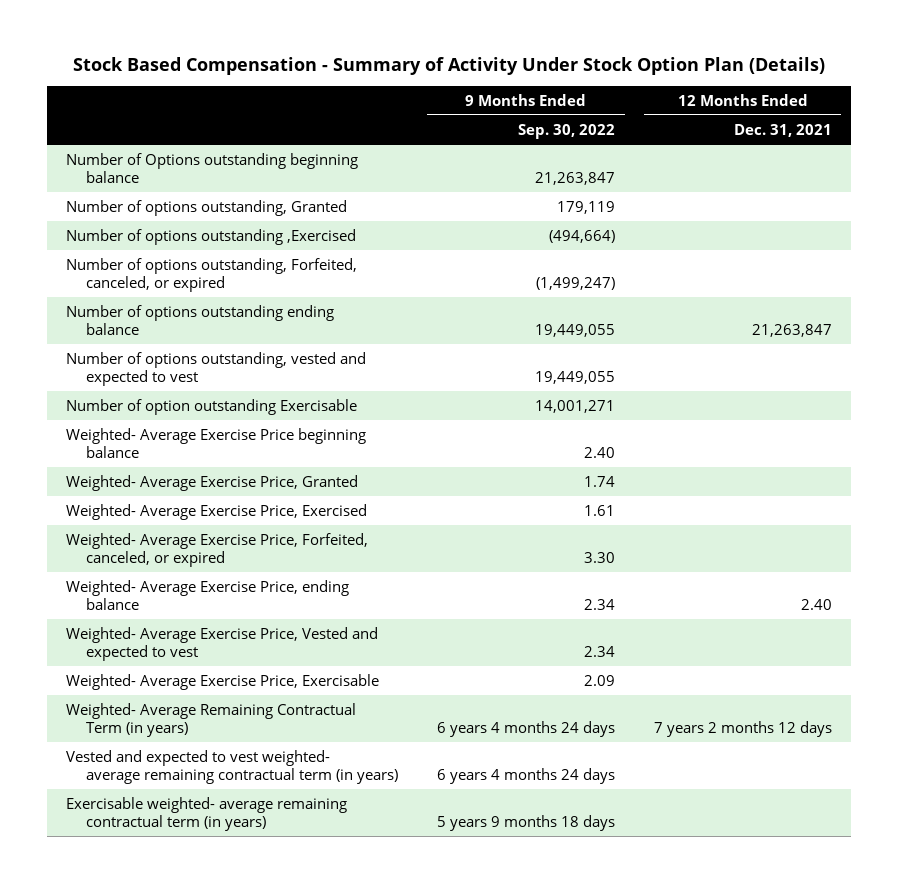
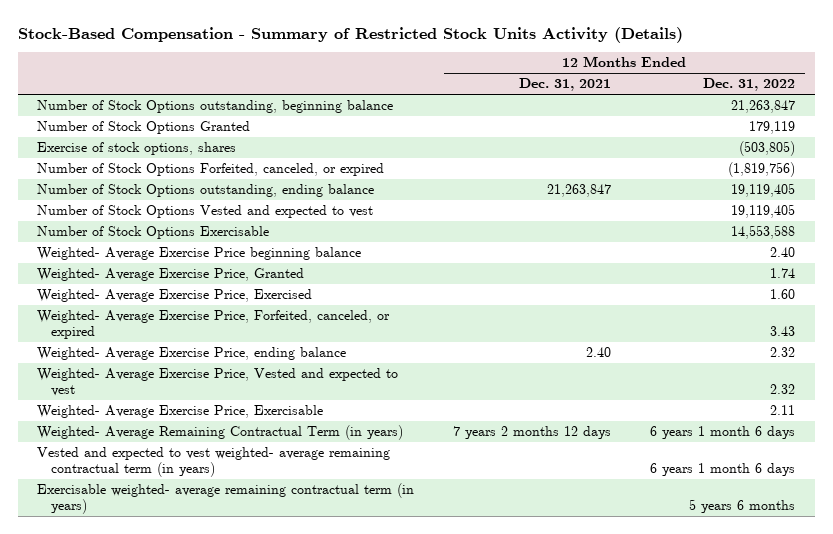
- Stock Based Compensation - Summary of Activity Under Stock Option Plan (Details)
+ Stock-Based Compensation - Summary of Restricted Stock Units Activity (Details)
- | 9 Months Ended Sep. 30, 2022 | 12 Months Ended Dec. 31, 2021
+ | 12 Months Ended Dec. 31, 2021 | 12 Months Ended Dec. 31, 2022
- Number of Options outstanding beginning balance | 21,263,847 |
- Number of options outstanding, Granted | 179,119 |
- Number of options outstanding ,Exercised | (494,664) |
- Number of options outstanding, Forfeited, canceled, or expired | (1,499,247) |
- Number of options outstanding ending balance | 19,449,055 | 21,263,847
- Number of options outstanding, vested and expected to vest | 19,449,055 |
- Number of option outstanding Exercisable | 14,001,271 |
+ Number of Stock Options outstanding, beginning balance | | 21,263,847
+ Number of Stock Options Granted | | 179,119
+ Exercise of stock options, shares | | (503,805)
+ Number of Stock Options Forfeited, canceled, or expired | | (1,819,756)
+ Number of Stock Options outstanding, ending balance | 21,263,847 | 19,119,405
+ Number of Stock Options Vested and expected to vest | | 19,119,405
+ Number of Stock Options Exercisable | | 14,553,588

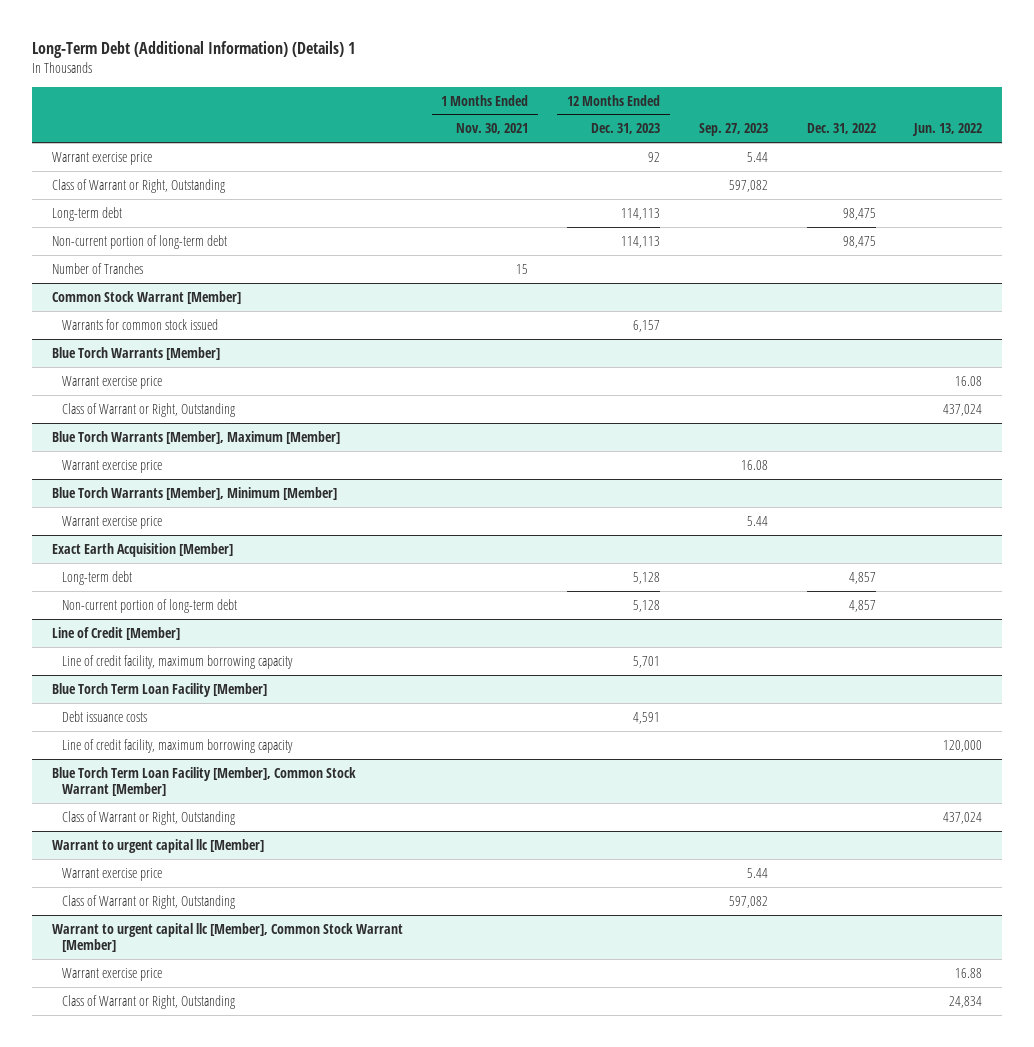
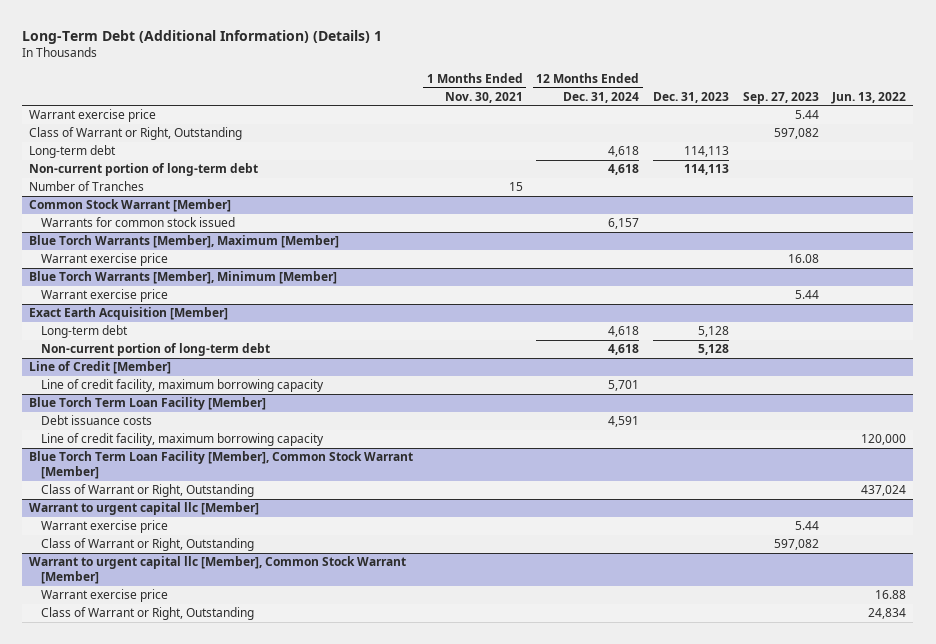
- | 1 Months Ended Nov. 30, 2021 | 12 Months Ended Dec. 31, 2023 | Sep. 27, 2023 | Dec. 31, 2022 | Jun. 13, 2022
+ | 1 Months Ended Nov. 30, 2021 | 12 Months Ended Dec. 31, 2024 | Dec. 31, 2023 | Sep. 27, 2023 | Jun. 13, 2022
- Blue Torch Warrants [Member]
- Warrant exercise price | | | | | 16.08
- Class of Warrant or Right, Outstanding | | | | | 437,024

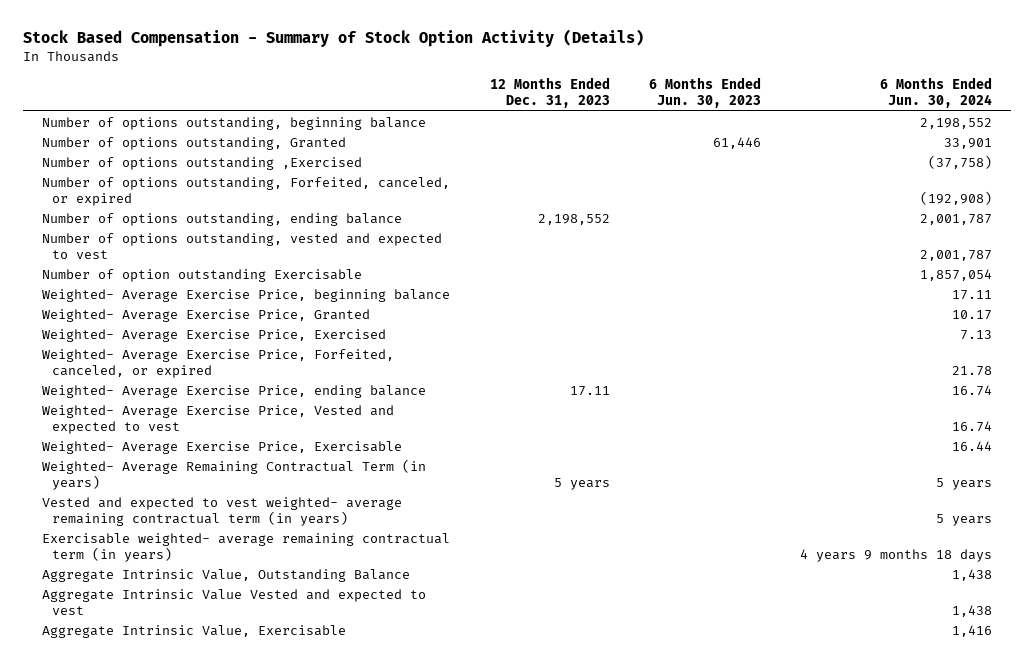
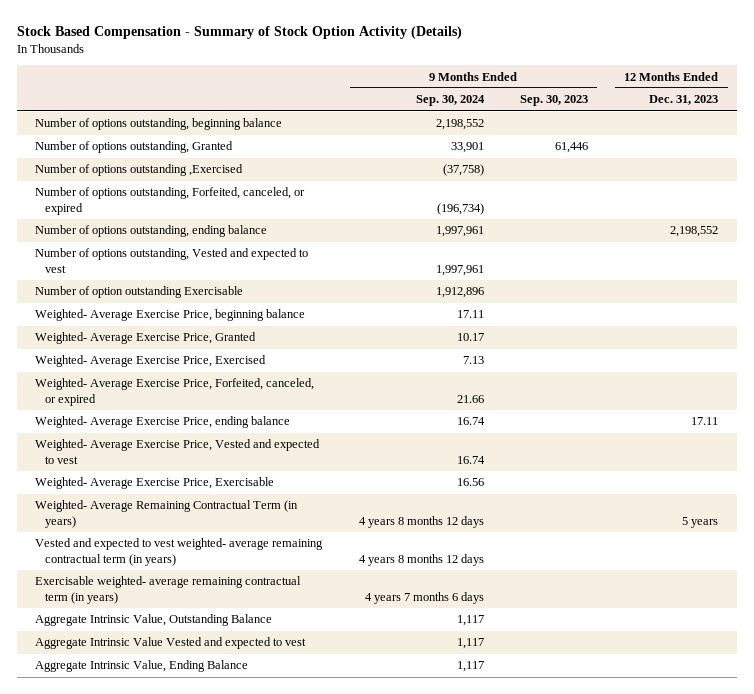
- | 12 Months Ended Dec. 31, 2023 | 6 Months Ended Jun. 30, 2023 | 6 Months Ended Jun. 30, 2024
+ | 9 Months Ended Sep. 30, 2024 | 9 Months Ended Sep. 30, 2023 | 12 Months Ended Dec. 31, 2023
- Number of options outstanding, vested and expected to vest | | | 2,001,787
+ Number of options outstanding, Vested and expected to vest | 1,997,961 | |
- Aggregate Intrinsic Value, Exercisable | | | 1,416
+ Aggregate Intrinsic Value, Ending Balance | 1,117 | |

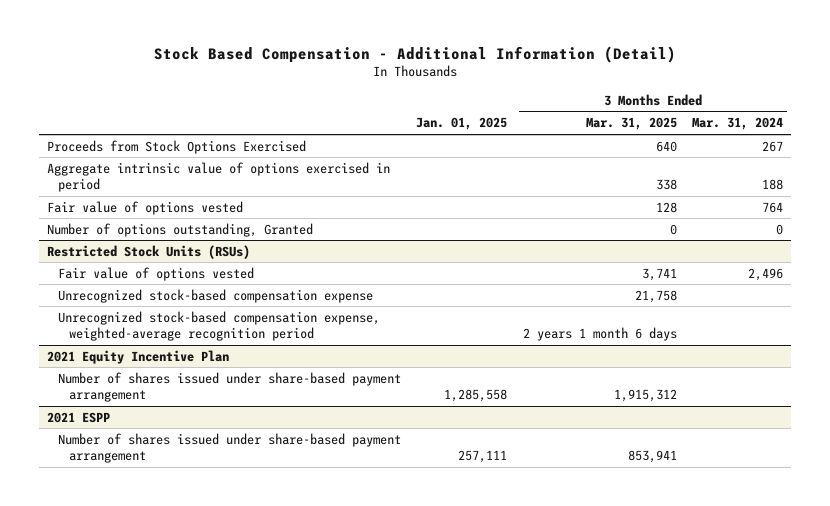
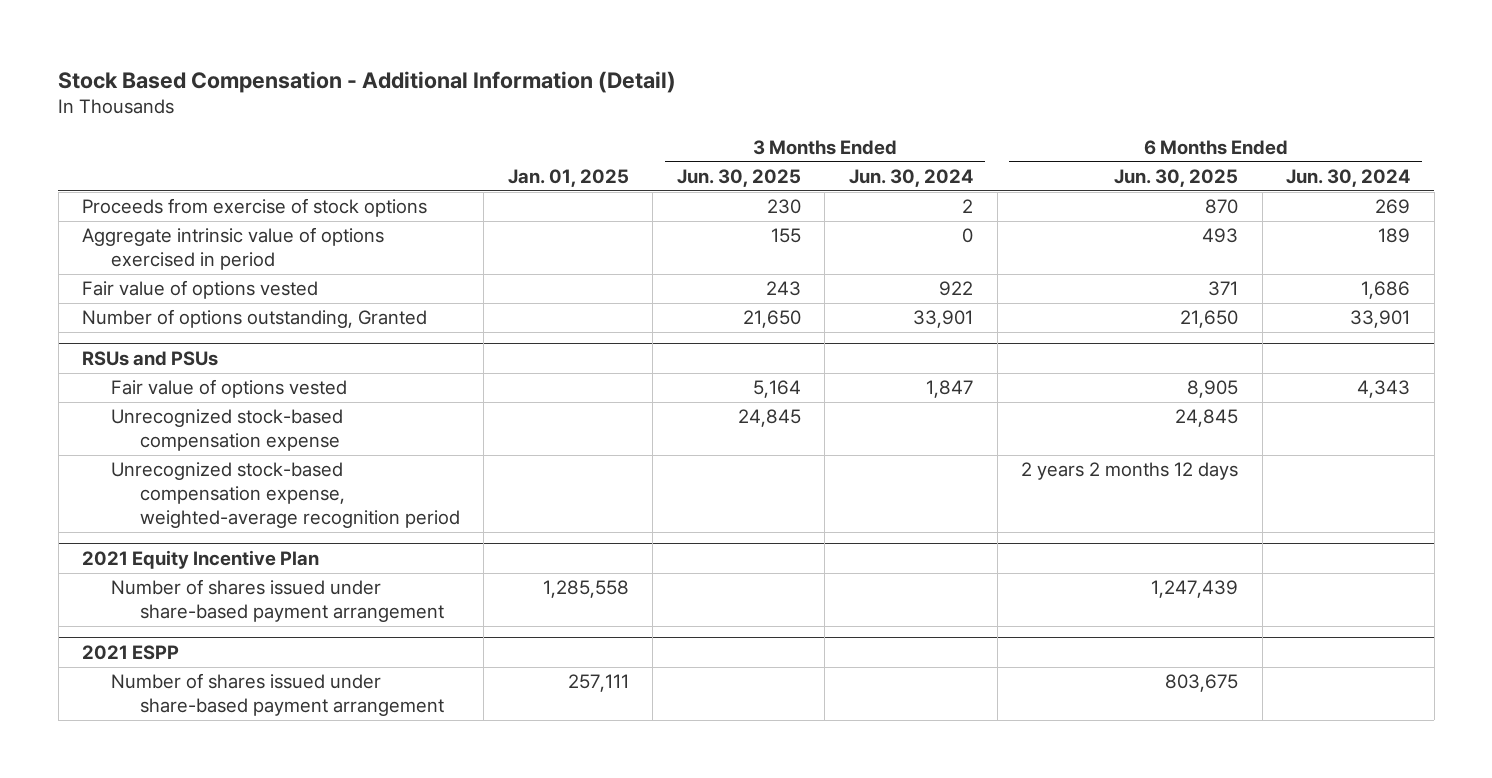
- | Jan. 01, 2025 | 3 Months Ended Mar. 31, 2025 | 3 Months Ended Mar. 31, 2024
+ | Jan. 01, 2025 | 3 Months Ended Jun. 30, 2025 | 3 Months Ended Jun. 30, 2024 | 6 Months Ended Jun. 30, 2025 | 6 Months Ended Jun. 30, 2024
- Proceeds from Stock Options Exercised | | 640 | 267
+ Proceeds from exercise of stock options | | 230 | 2 | 870 | 269
- Restricted Stock Units (RSUs)
- Fair value of options vested | | 3,741 | 2,496
- Unrecognized stock-based compensation expense | | 21,758 |
- Unrecognized stock-based compensation expense, weighted-average recognition period | | 2 years 1 month 6 days |
+ RSUs and PSUs
+ Fair value of options vested | | 5,164 | 1,847 | 8,905 | 4,343
+ Unrecognized stock-based compensation expense | | 24,845 | | 24,845 |
+ Unrecognized stock-based compensation expense, weighted-average recognition period | | | | 2 years 2 months 12 days |

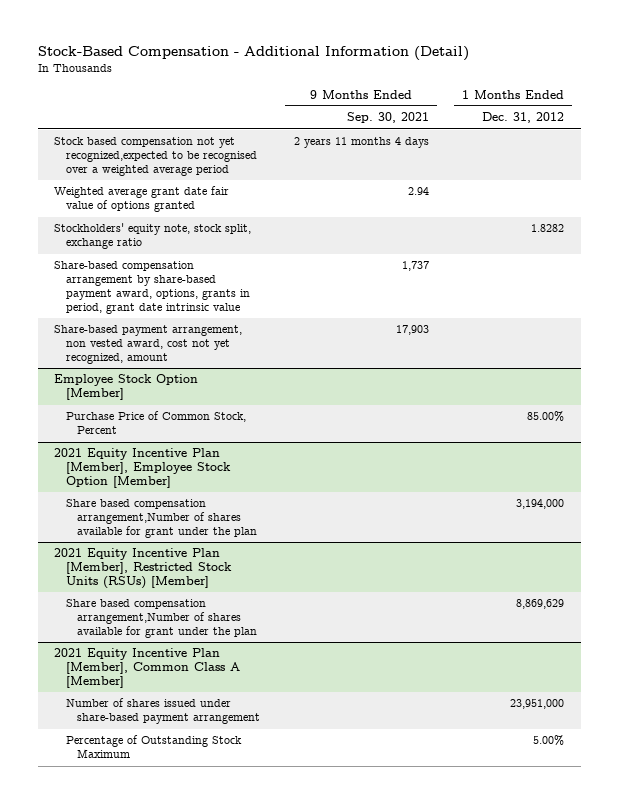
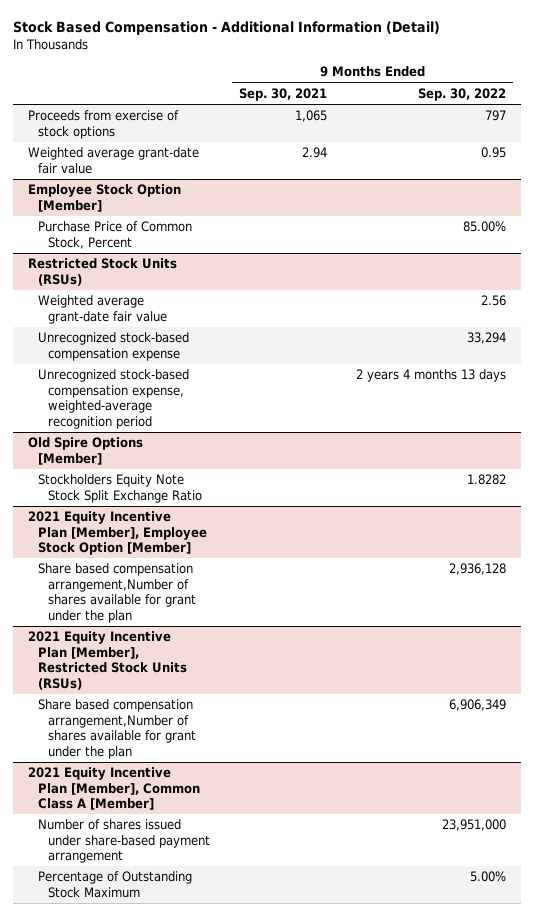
- Stock-Based Compensation - Additional Information (Detail)
+ Stock Based Compensation - Additional Information (Detail)
- | 9 Months Ended Sep. 30, 2021 | 1 Months Ended Dec. 31, 2012
+ | 9 Months Ended Sep. 30, 2021 | 9 Months Ended Sep. 30, 2022
- Stock based compensation not yet recognized,expected to be recognised over a weighted average period | 2 years 11 months 4 days |
- Weighted average grant date fair value of options granted | 2.94 |
- Stockholders' equity note, stock split, exchange ratio | | 1.8282
- Share-based compensation arrangement by share-based payment award, options, grants in period, grant date intrinsic value | 1,737 |
- Share-based payment arrangement, non vested award, cost not yet recognized, amount | 17,903 |
+ Proceeds from exercise of stock options | 1,065 | 797
+ Weighted average grant-date fair value | 2.94 | 0.95
+ Restricted Stock Units (RSUs)
+ Weighted average grant-date fair value | | 2.56
+ Unrecognized stock-based compensation expense | | 33,294
+ Unrecognized stock-based compensation expense, weighted-average recognition period | | 2 years 4 months 13 days
+ Old Spire Options [Member]
+ Stockholders Equity Note Stock Split Exchange Ratio | | 1.8282
- 2021 Equity Incentive Plan [Member], Restricted Stock Units (RSUs) [Member]
+ 2021 Equity Incentive Plan [Member], Restricted Stock Units (RSUs)

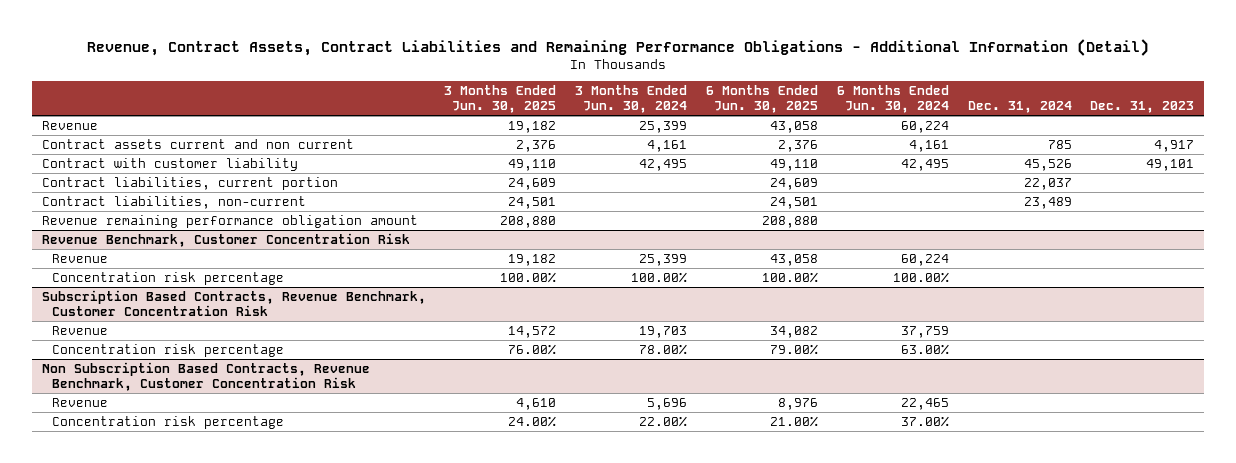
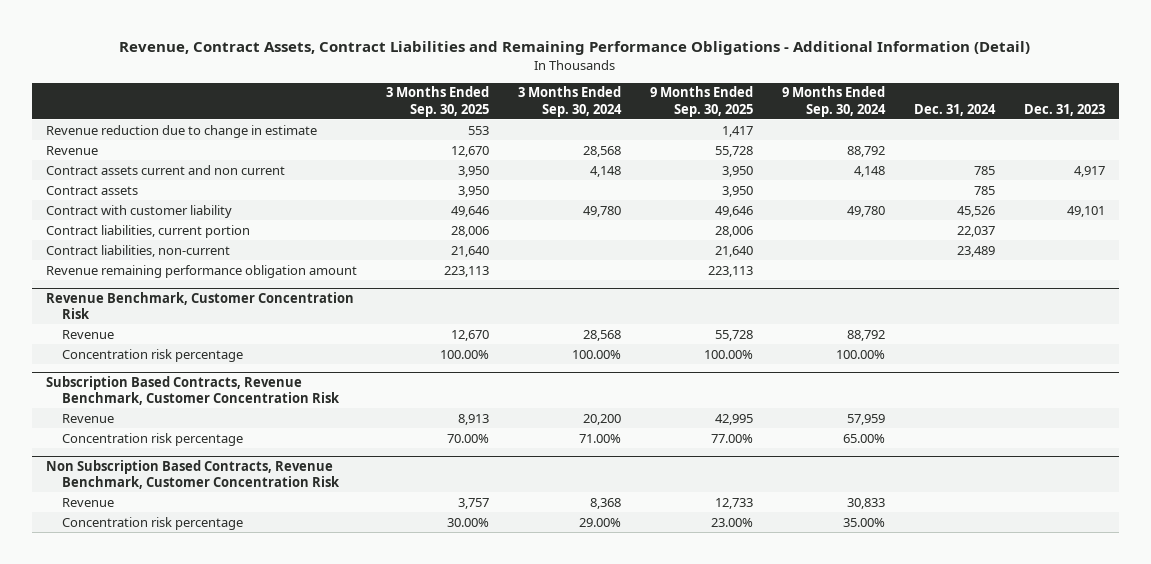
- | 3 Months Ended Jun. 30, 2025 | 3 Months Ended Jun. 30, 2024 | 6 Months Ended Jun. 30, 2025 | 6 Months Ended Jun. 30, 2024 | Dec. 31, 2024 | Dec. 31, 2023
+ | 3 Months Ended Sep. 30, 2025 | 3 Months Ended Sep. 30, 2024 | 9 Months Ended Sep. 30, 2025 | 9 Months Ended Sep. 30, 2024 | Dec. 31, 2024 | Dec. 31, 2023
+ Revenue reduction due to change in estimate | 553 | | 1,417 | | |
+ Contract assets | 3,950 | | 3,950 | | 785 |

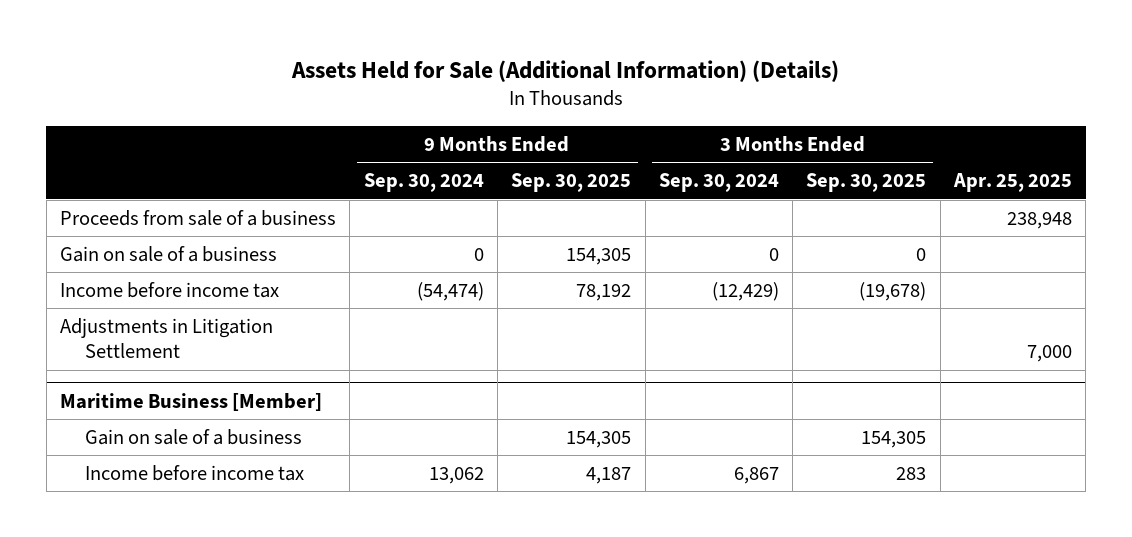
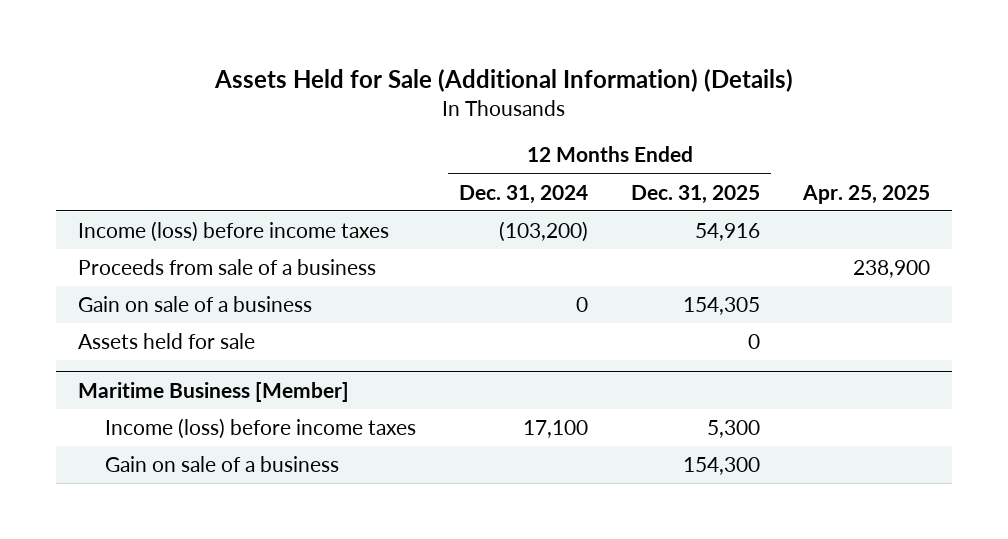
- | 9 Months Ended Sep. 30, 2024 | 9 Months Ended Sep. 30, 2025 | 3 Months Ended Sep. 30, 2024 | 3 Months Ended Sep. 30, 2025 | Apr. 25, 2025
+ | 12 Months Ended Dec. 31, 2024 | 12 Months Ended Dec. 31, 2025 | Apr. 25, 2025
- Proceeds from sale of a business | | | | | 238,948
+ Income (loss) before income taxes | (103,200) | 54,916 |
+ Proceeds from sale of a business | | | 238,900
- Income before income tax | (54,474) | 78,192 | (12,429) | (19,678) |
- Adjustments in Litigation Settlement | | | | | 7,000
+ Assets held for sale | | 0 |
@ Maritime Business [Member]
+ Income (loss) before income taxes | 17,100 | 5,300 |
- Income before income tax | 13,062 | 4,187 | 6,867 | 283 |

